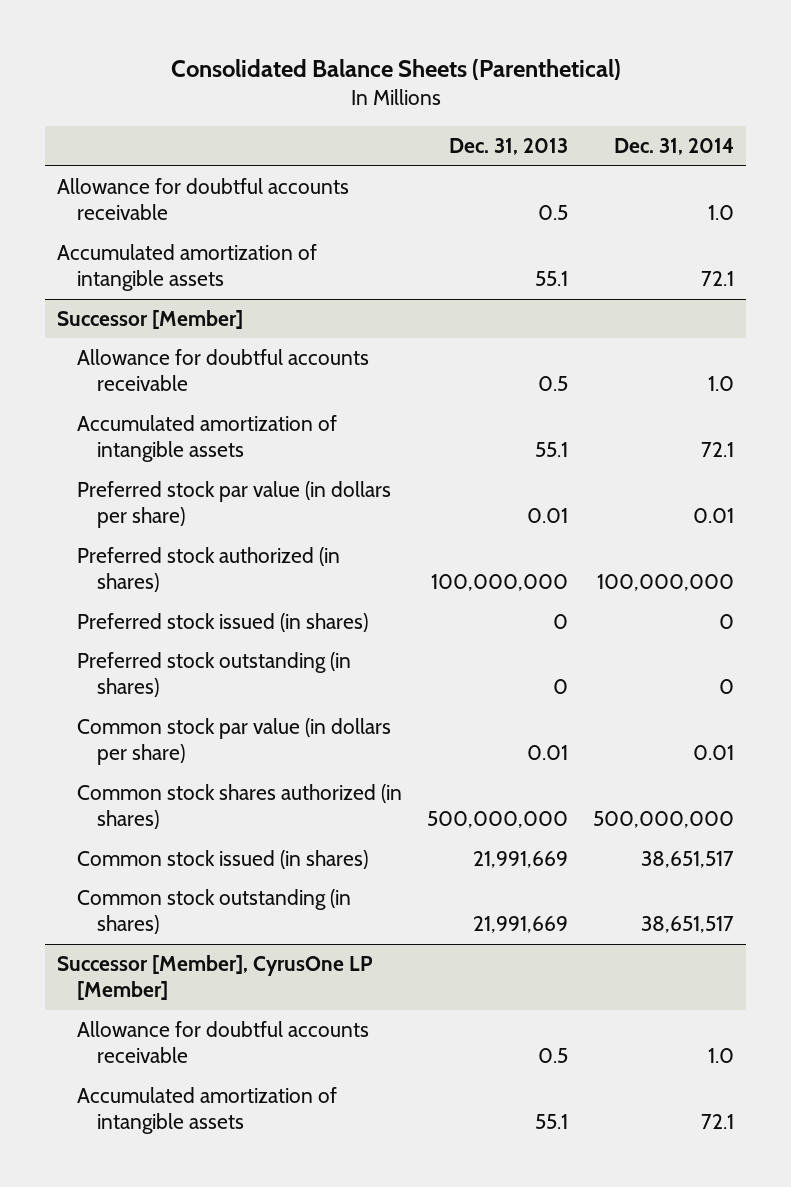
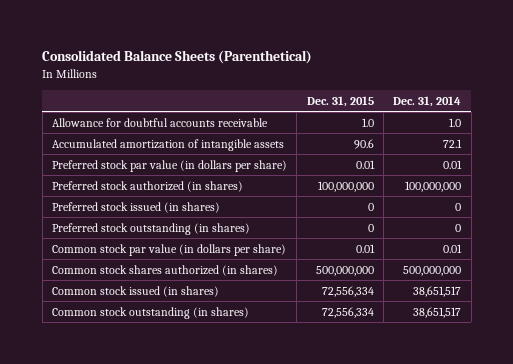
- | Dec. 31, 2013 | Dec. 31, 2014
+ | Dec. 31, 2015 | Dec. 31, 2014
- Successor [Member]
- Allowance for doubtful accounts receivable | 0.5 | 1.0
- Accumulated amortization of intangible assets | 55.1 | 72.1
- Successor [Member], CyrusOne LP [Member]
- Allowance for doubtful accounts receivable | 0.5 | 1.0
- Accumulated amortization of intangible assets | 55.1 | 72.1

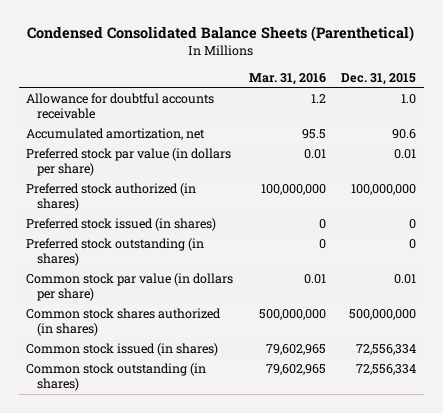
- Consolidated Balance Sheets (Parenthetical)
+ Condensed Consolidated Balance Sheets (Parenthetical)
- | Dec. 31, 2015 | Dec. 31, 2014
+ | Mar. 31, 2016 | Dec. 31, 2015
- Accumulated amortization of intangible assets | 90.6 | 72.1
+ Accumulated amortization, net | 95.5 | 90.6

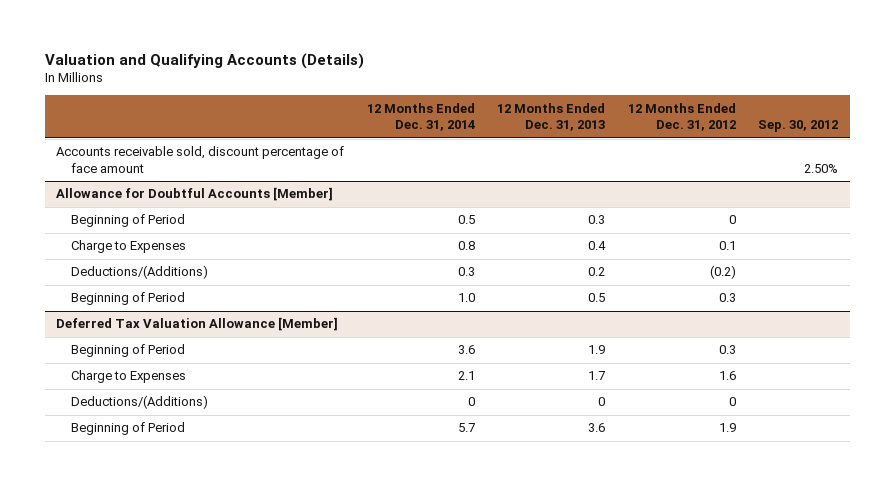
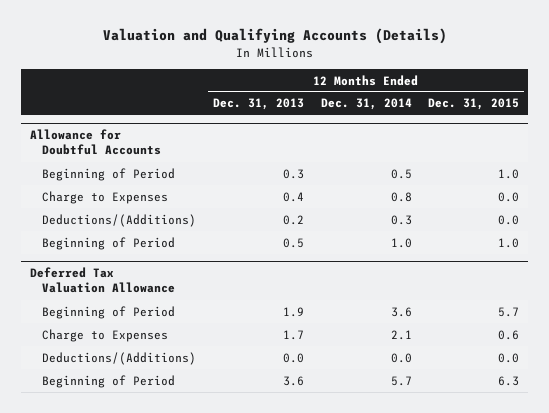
- | 12 Months Ended Dec. 31, 2014 | 12 Months Ended Dec. 31, 2013 | 12 Months Ended Dec. 31, 2012 | Sep. 30, 2012
+ | 12 Months Ended Dec. 31, 2013 | 12 Months Ended Dec. 31, 2014 | 12 Months Ended Dec. 31, 2015
- Accounts receivable sold, discount percentage of face amount | | | | 2.50%
- Allowance for Doubtful Accounts [Member]
+ Allowance for Doubtful Accounts
- Deferred Tax Valuation Allowance [Member]
+ Deferred Tax Valuation Allowance
- Deductions/(Additions) | 0 | 0 | 0 |
+ Deductions/(Additions) | 0.0 | 0.0 | 0.0

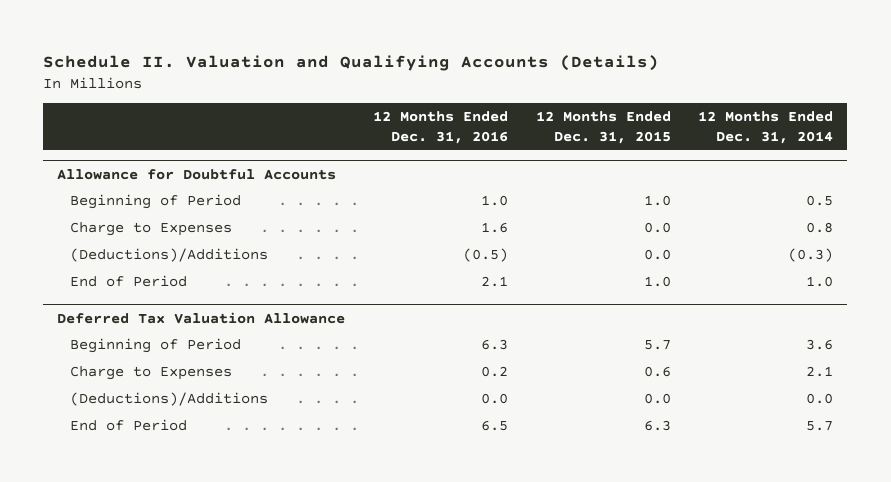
- Valuation and Qualifying Accounts (Details)
+ Schedule II. Valuation and Qualifying Accounts (Details)
- | 12 Months Ended Dec. 31, 2013 | 12 Months Ended Dec. 31, 2014 | 12 Months Ended Dec. 31, 2015
+ | 12 Months Ended Dec. 31, 2016 | 12 Months Ended Dec. 31, 2015 | 12 Months Ended Dec. 31, 2014
@ Allowance for Doubtful Accounts
- Deductions/(Additions) | 0.2 | 0.3 | 0.0
- Beginning of Period | 0.5 | 1.0 | 1.0
+ (Deductions)/Additions | (0.5) | 0.0 | (0.3)
+ End of Period | 2.1 | 1.0 | 1.0
@ Deferred Tax Valuation Allowance
- Deductions/(Additions) | 0.0 | 0.0 | 0.0
- Beginning of Period | 3.6 | 5.7 | 6.3
+ (Deductions)/Additions | 0.0 | 0.0 | 0.0
+ End of Period | 6.5 | 6.3 | 5.7

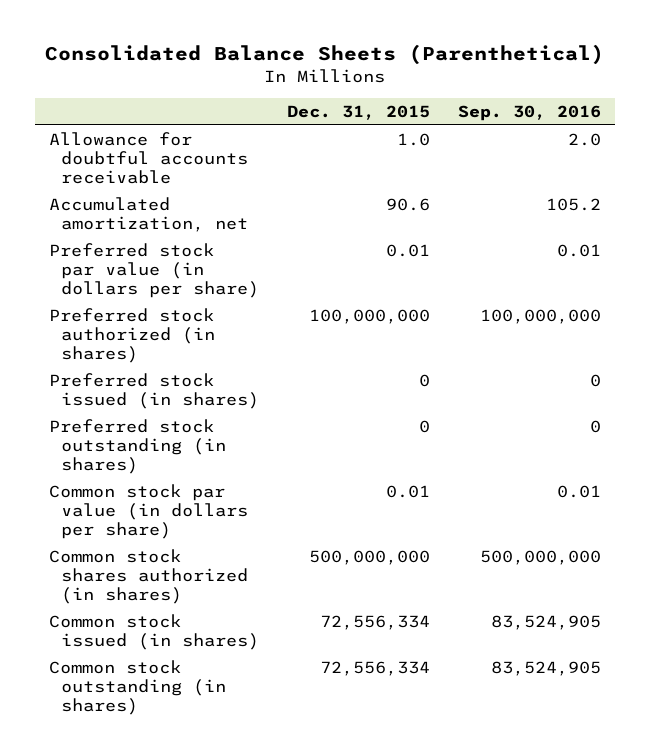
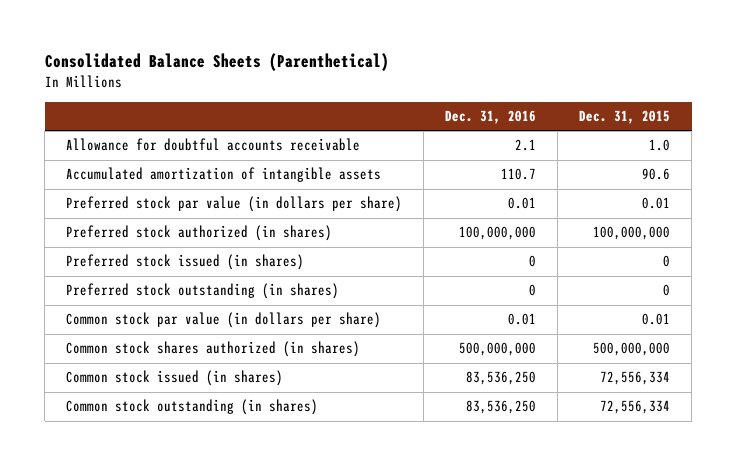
- | Dec. 31, 2015 | Sep. 30, 2016
+ | Dec. 31, 2016 | Dec. 31, 2015
- Accumulated amortization, net | 90.6 | 105.2
+ Accumulated amortization of intangible assets | 110.7 | 90.6

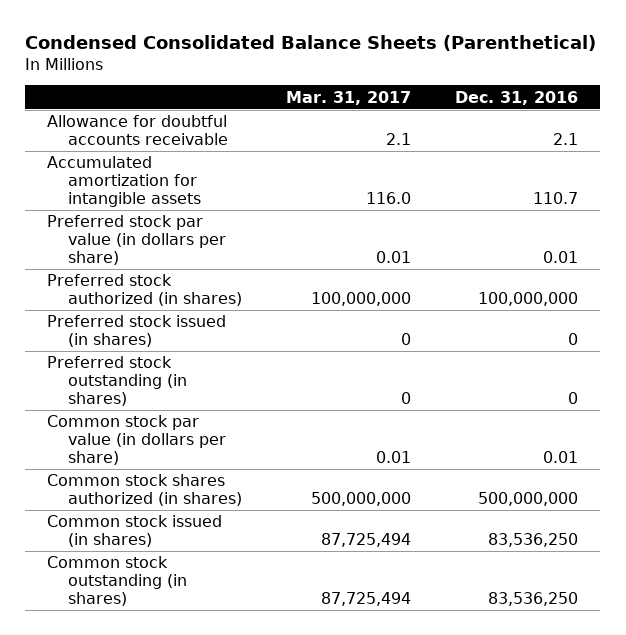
- Consolidated Balance Sheets (Parenthetical)
+ Condensed Consolidated Balance Sheets (Parenthetical)
- | Dec. 31, 2016 | Dec. 31, 2015
+ | Mar. 31, 2017 | Dec. 31, 2016
- Accumulated amortization of intangible assets | 110.7 | 90.6
+ Accumulated amortization for intangible assets | 116.0 | 110.7

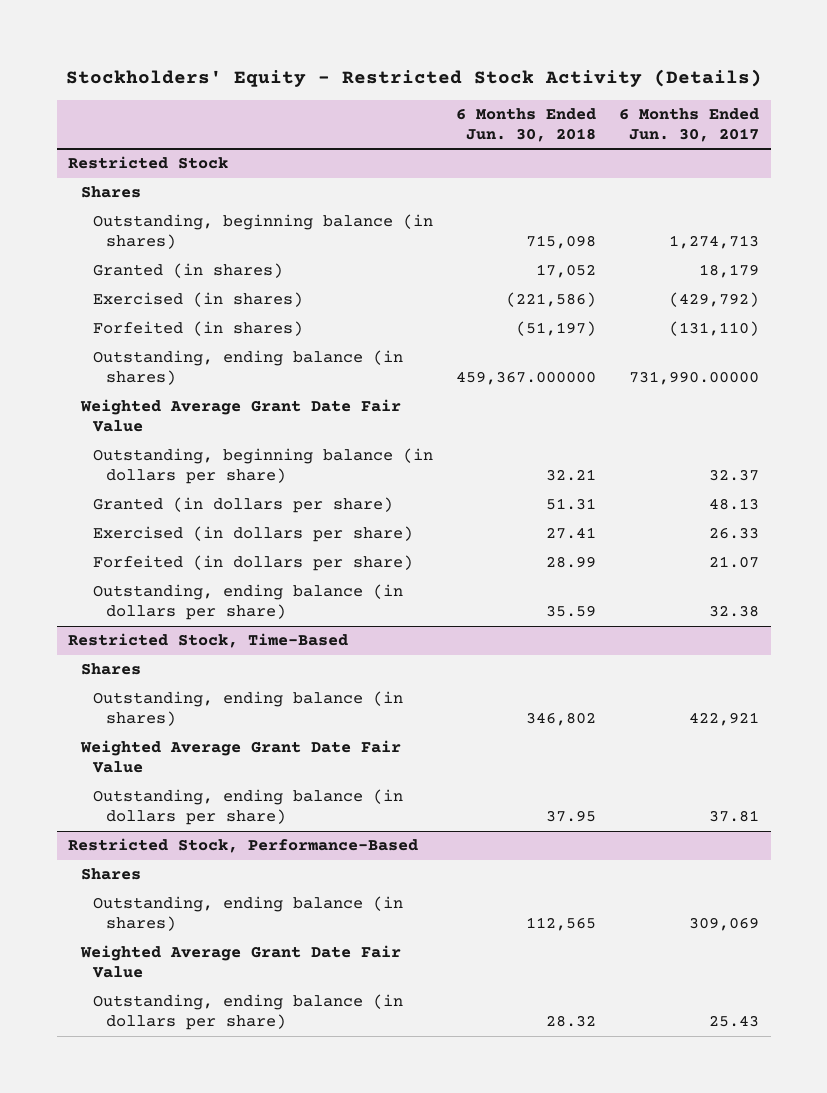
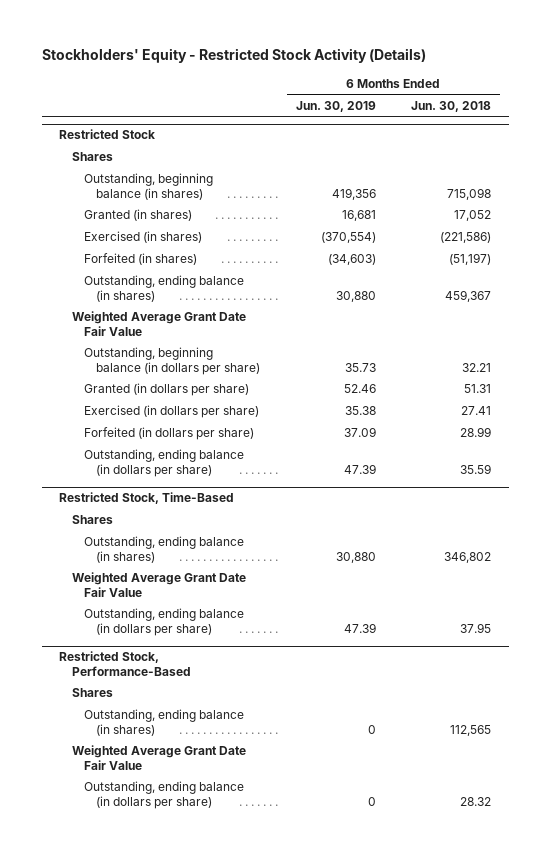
- | 6 Months Ended Jun. 30, 2018 | 6 Months Ended Jun. 30, 2017
+ | 6 Months Ended Jun. 30, 2019 | 6 Months Ended Jun. 30, 2018
@ Restricted Stock
- Outstanding, ending balance (in shares) | 459,367.000000 | 731,990.00000
+ Outstanding, ending balance (in shares) | 30,880 | 459,367

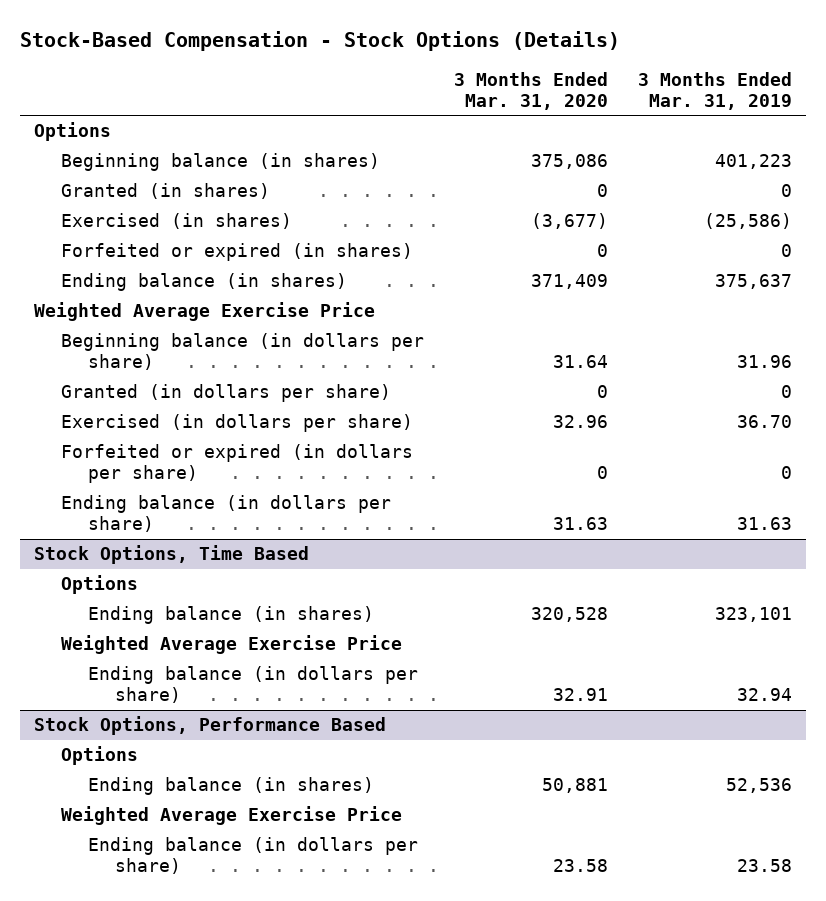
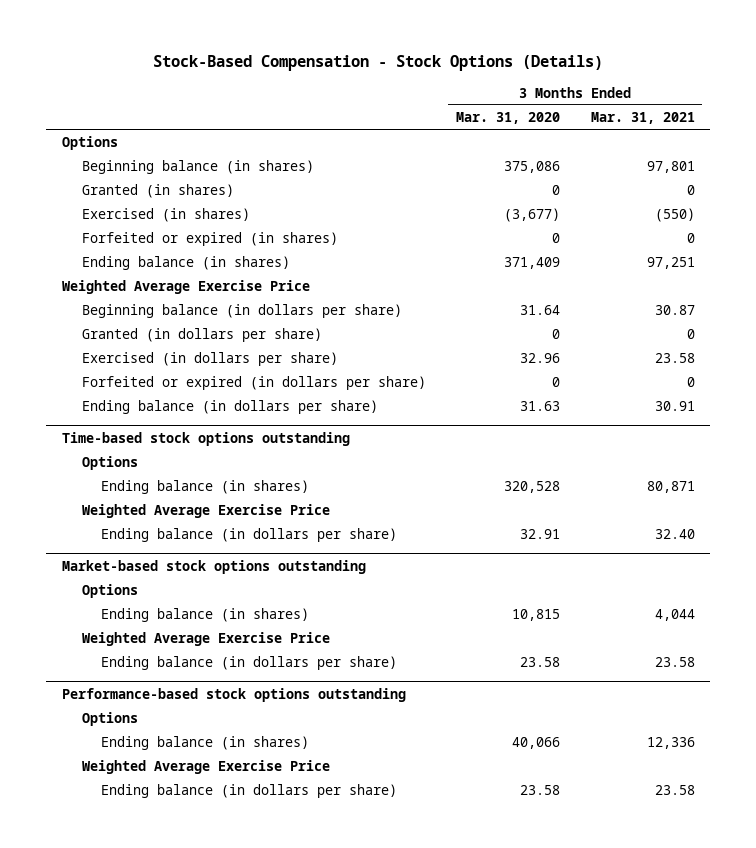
- | 3 Months Ended Mar. 31, 2020 | 3 Months Ended Mar. 31, 2019
+ | 3 Months Ended Mar. 31, 2020 | 3 Months Ended Mar. 31, 2021
- Stock Options, Time Based
+ Time-based stock options outstanding
- Stock Options, Performance Based
+ Market-based stock options outstanding
- Ending balance (in shares) | 50,881 | 52,536
+ Ending balance (in shares) | 10,815 | 4,044
+ Performance-based stock options outstanding
+ Options
+ Ending balance (in shares) | 40,066 | 12,336
+ Weighted Average Exercise Price
+ Ending balance (in dollars per share) | 23.58 | 23.58

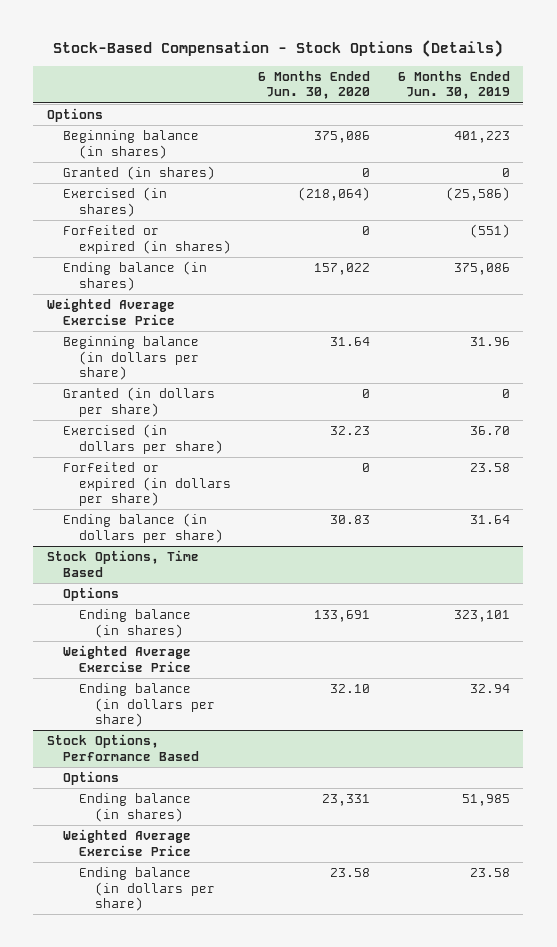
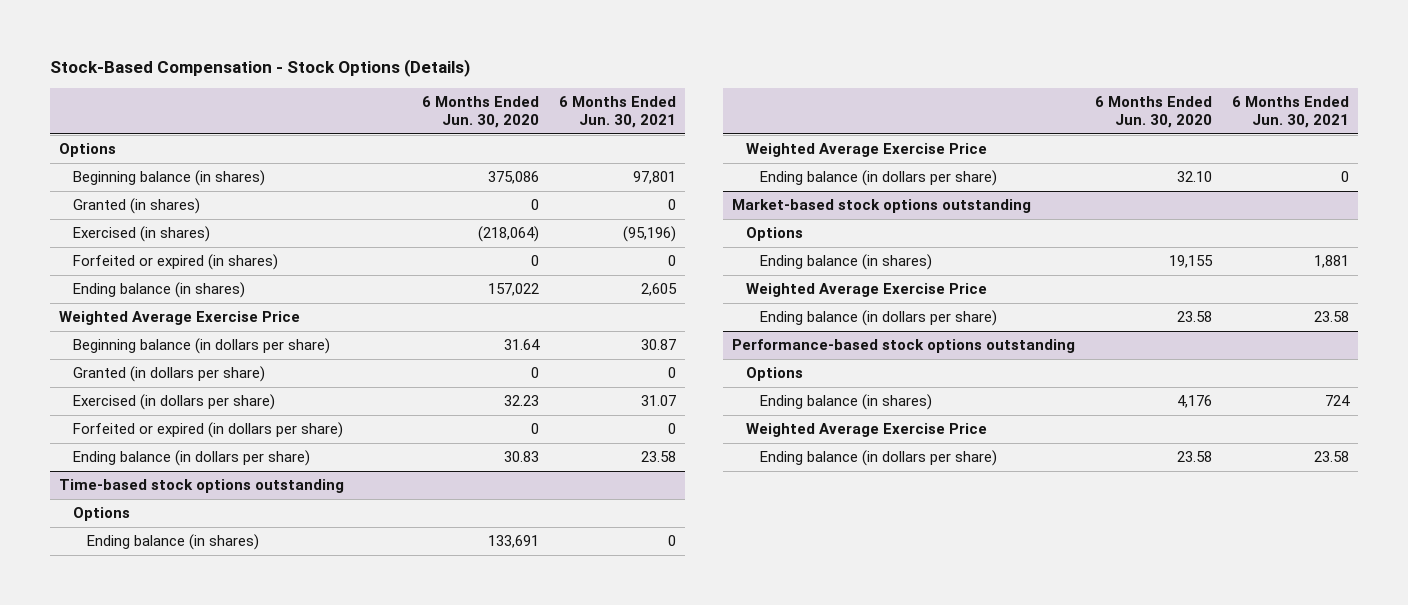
- | 6 Months Ended Jun. 30, 2020 | 6 Months Ended Jun. 30, 2019
+ | 6 Months Ended Jun. 30, 2020 | 6 Months Ended Jun. 30, 2021
- Stock Options, Time Based
+ Time-based stock options outstanding
- Stock Options, Performance Based
+ Market-based stock options outstanding
- Ending balance (in shares) | 23,331 | 51,985
+ Ending balance (in shares) | 19,155 | 1,881
+ Performance-based stock options outstanding
+ Options
+ Ending balance (in shares) | 4,176 | 724
+ Weighted Average Exercise Price
+ Ending balance (in dollars per share) | 23.58 | 23.58

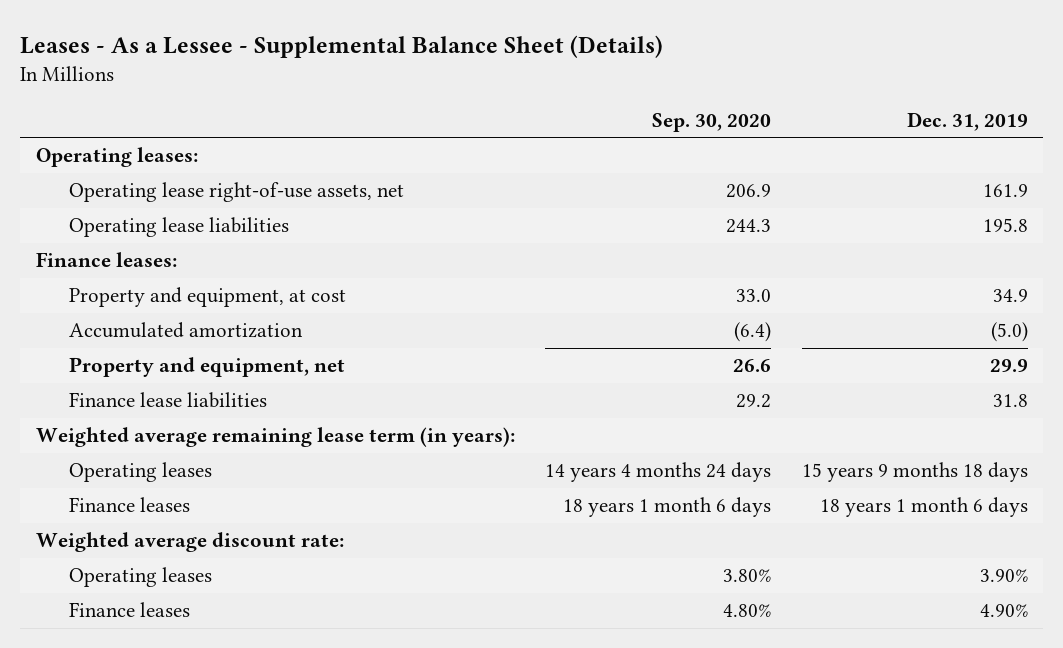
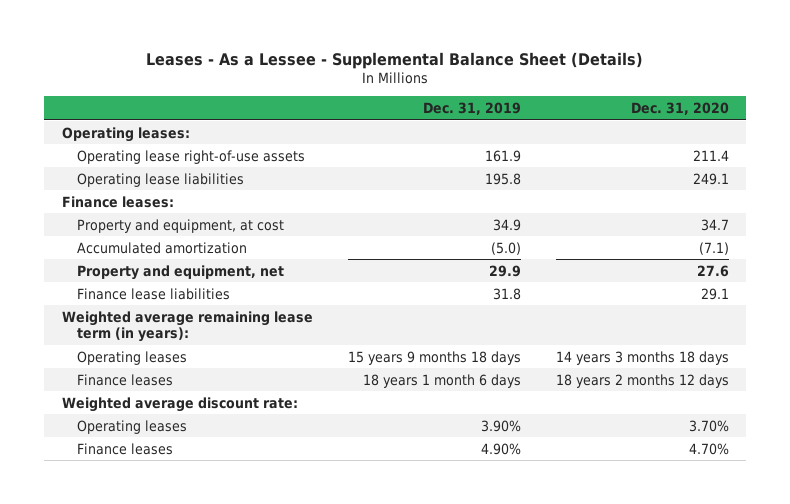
- | Sep. 30, 2020 | Dec. 31, 2019
+ | Dec. 31, 2019 | Dec. 31, 2020
- Operating lease right-of-use assets, net | 206.9 | 161.9
+ Operating lease right-of-use assets | 161.9 | 211.4

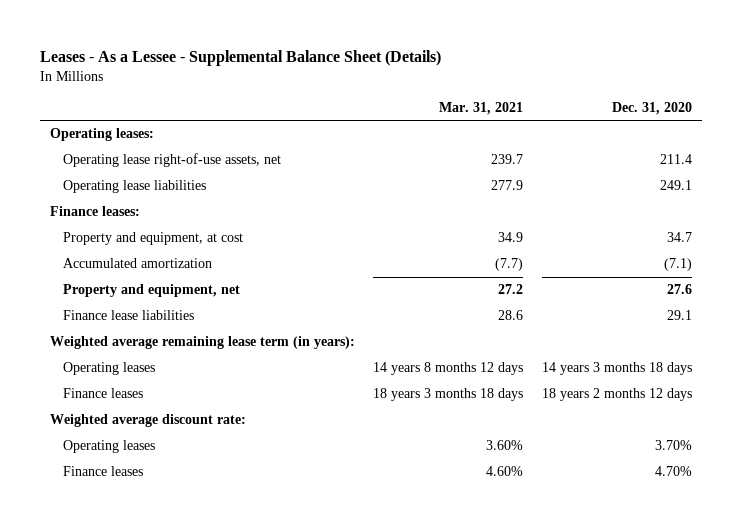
- | Dec. 31, 2019 | Dec. 31, 2020
+ | Mar. 31, 2021 | Dec. 31, 2020
- Operating lease right-of-use assets | 161.9 | 211.4
+ Operating lease right-of-use assets, net | 239.7 | 211.4

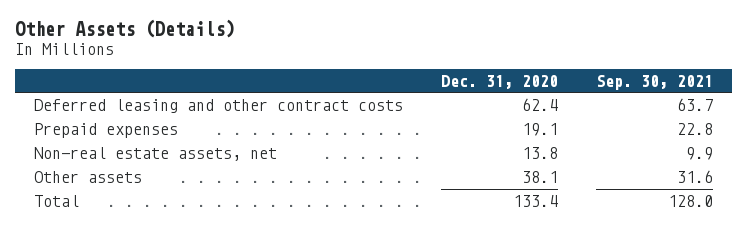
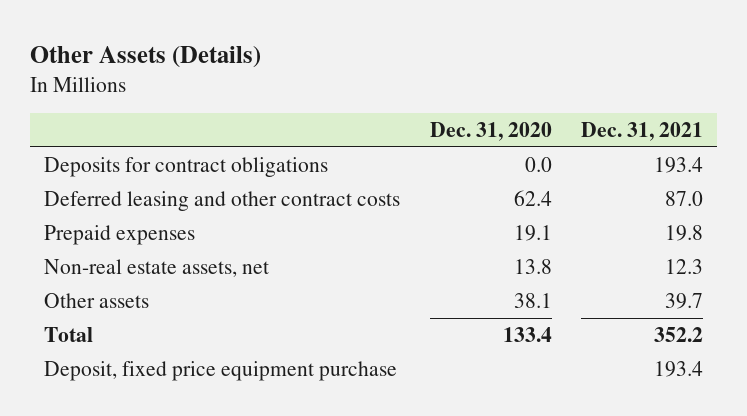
- | Dec. 31, 2020 | Sep. 30, 2021
+ | Dec. 31, 2020 | Dec. 31, 2021
+ Deposits for contract obligations | 0.0 | 193.4
+ Deposit, fixed price equipment purchase | | 193.4

